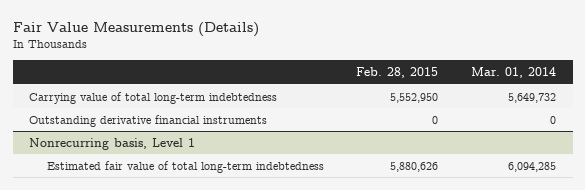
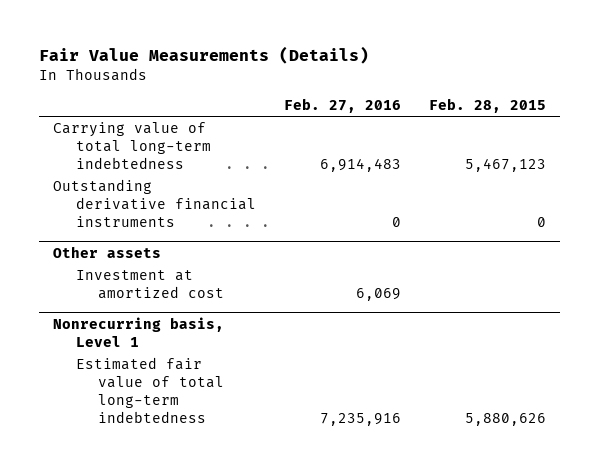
- | Feb. 28, 2015 | Mar. 01, 2014
+ | Feb. 27, 2016 | Feb. 28, 2015
- Carrying value of total long-term indebtedness | 5,552,950 | 5,649,732
+ Carrying value of total long-term indebtedness | 6,914,483 | 5,467,123
+ Other assets
+ Investment at amortized cost | 6,069 |

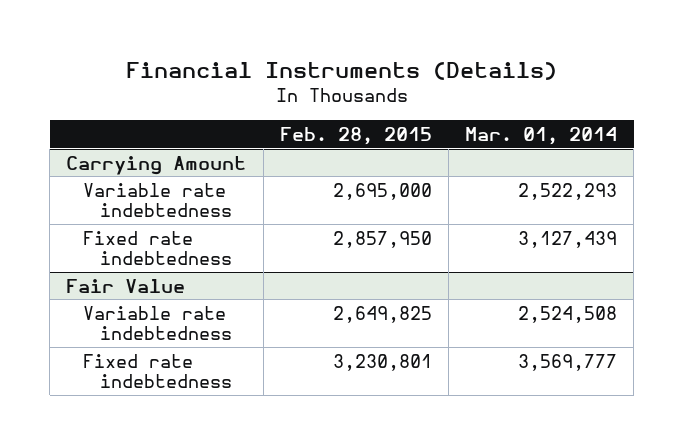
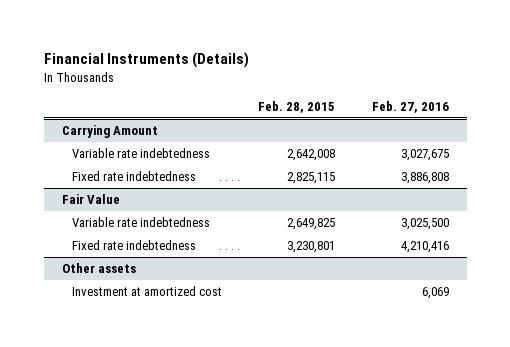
- | Feb. 28, 2015 | Mar. 01, 2014
+ | Feb. 28, 2015 | Feb. 27, 2016
@ Carrying Amount
- Variable rate indebtedness | 2,695,000 | 2,522,293
- Fixed rate indebtedness | 2,857,950 | 3,127,439
+ Variable rate indebtedness | 2,642,008 | 3,027,675
+ Fixed rate indebtedness | 2,825,115 | 3,886,808
+ Other assets
+ Investment at amortized cost | | 6,069

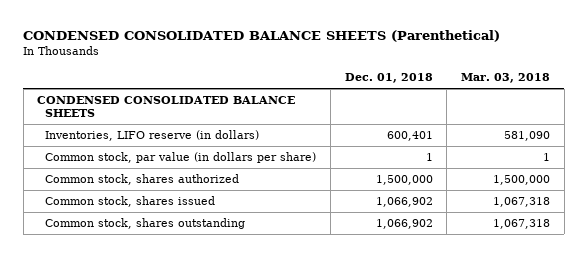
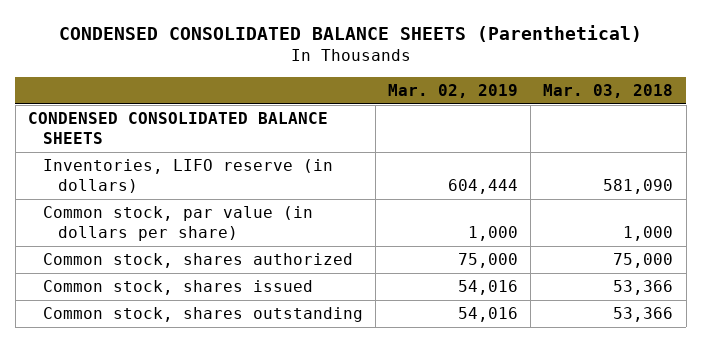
- | Dec. 01, 2018 | Mar. 03, 2018
+ | Mar. 02, 2019 | Mar. 03, 2018
- Common stock, par value (in dollars per share) | 1 | 1
- Common stock, shares authorized | 1,500,000 | 1,500,000
- Common stock, shares issued | 1,066,902 | 1,067,318
- Common stock, shares outstanding | 1,066,902 | 1,067,318
+ Common stock, par value (in dollars per share) | 1,000 | 1,000
+ Common stock, shares authorized | 75,000 | 75,000
+ Common stock, shares issued | 54,016 | 53,366
+ Common stock, shares outstanding | 54,016 | 53,366

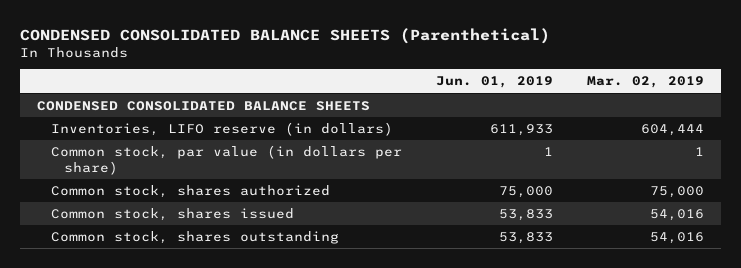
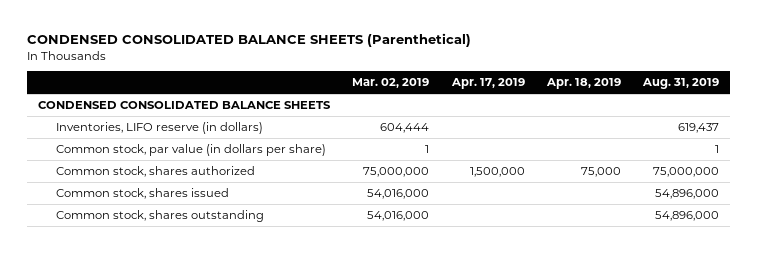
- | Jun. 01, 2019 | Mar. 02, 2019
+ | Mar. 02, 2019 | Apr. 17, 2019 | Apr. 18, 2019 | Aug. 31, 2019
- Common stock, shares authorized | 75,000 | 75,000
- Common stock, shares issued | 53,833 | 54,016
- Common stock, shares outstanding | 53,833 | 54,016
+ Common stock, shares authorized | 75,000,000 | 1,500,000 | 75,000 | 75,000,000
+ Common stock, shares issued | 54,016,000 | | | 54,896,000
+ Common stock, shares outstanding | 54,016,000 | | | 54,896,000

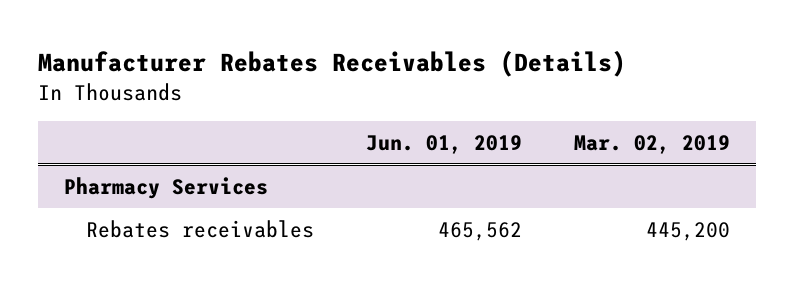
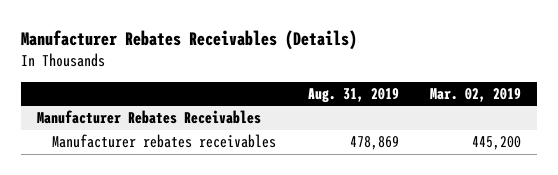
- | Jun. 01, 2019 | Mar. 02, 2019
+ | Aug. 31, 2019 | Mar. 02, 2019
- Pharmacy Services
- Rebates receivables | 465,562 | 445,200
+ Manufacturer Rebates Receivables
+ Manufacturer rebates receivables | 478,869 | 445,200

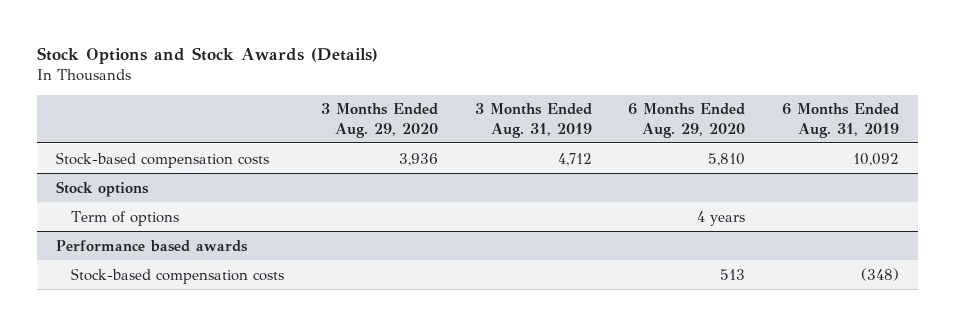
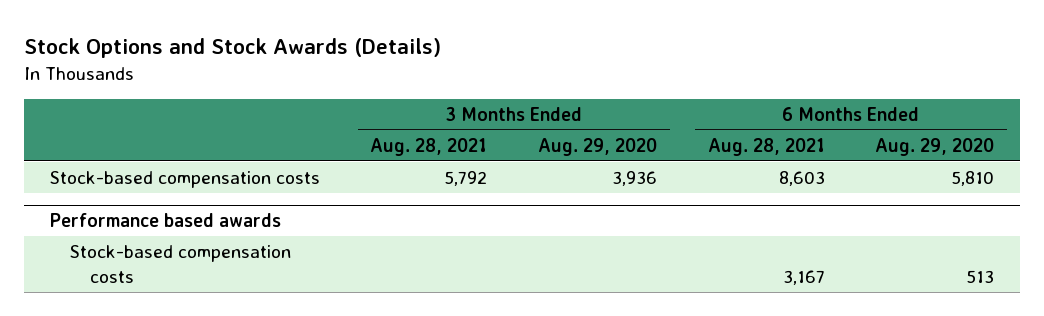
- | 3 Months Ended Aug. 29, 2020 | 3 Months Ended Aug. 31, 2019 | 6 Months Ended Aug. 29, 2020 | 6 Months Ended Aug. 31, 2019
+ | 3 Months Ended Aug. 28, 2021 | 3 Months Ended Aug. 29, 2020 | 6 Months Ended Aug. 28, 2021 | 6 Months Ended Aug. 29, 2020
- Stock options
- Term of options | | | 4 years |

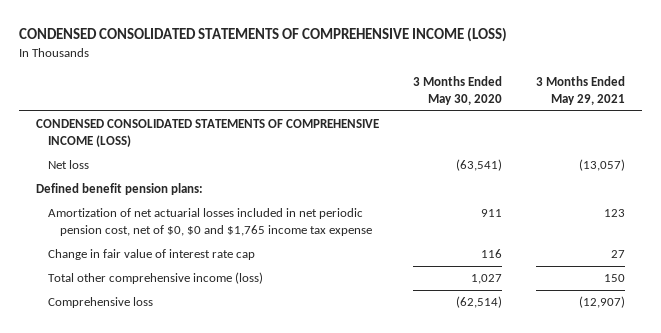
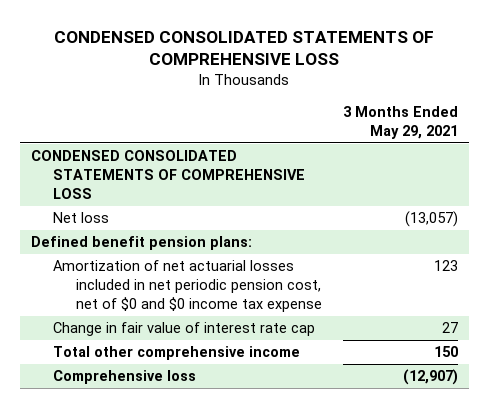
- CONDENSED CONSOLIDATED STATEMENTS OF COMPREHENSIVE INCOME (LOSS)
+ CONDENSED CONSOLIDATED STATEMENTS OF COMPREHENSIVE LOSS
- | 3 Months Ended May 30, 2020 | 3 Months Ended May 29, 2021
+ | 3 Months Ended May 29, 2021
- CONDENSED CONSOLIDATED STATEMENTS OF COMPREHENSIVE INCOME (LOSS)
+ CONDENSED CONSOLIDATED STATEMENTS OF COMPREHENSIVE LOSS
- Amortization of net actuarial losses included in net periodic pension cost, net of $0, $0 and $1,765 income tax expense | 911 | 123
+ Amortization of net actuarial losses included in net periodic pension cost, net of $0 and $0 income tax expense | 123
- Total other comprehensive income (loss) | 1,027 | 150
+ Total other comprehensive income | 150

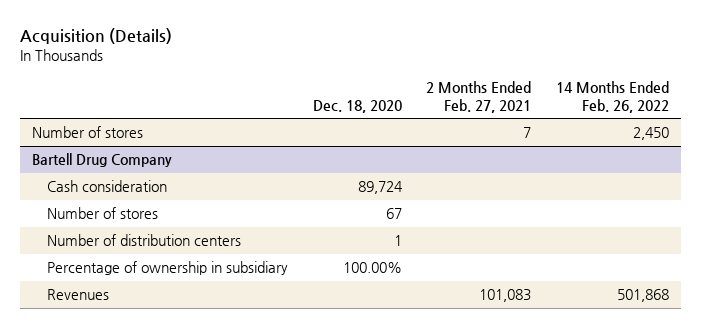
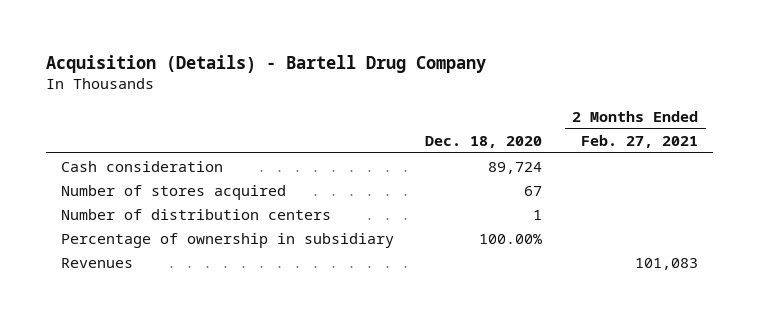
- Acquisition (Details)
+ Acquisition (Details) - Bartell Drug Company
- | Dec. 18, 2020 | 2 Months Ended Feb. 27, 2021 | 14 Months Ended Feb. 26, 2022
+ | Dec. 18, 2020 | 2 Months Ended Feb. 27, 2021
- Number of stores | | 7 | 2,450
- Bartell Drug Company
- Number of stores | 67 | |
+ Number of stores acquired | 67 |

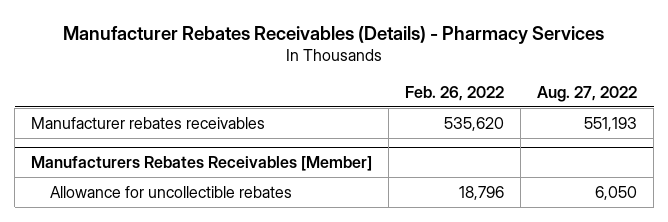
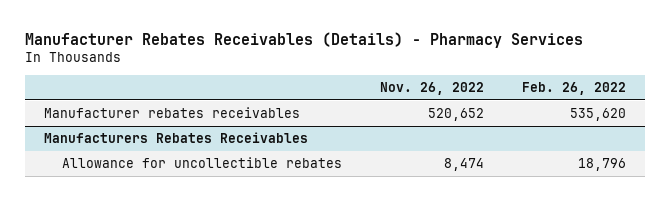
- | Feb. 26, 2022 | Aug. 27, 2022
+ | Nov. 26, 2022 | Feb. 26, 2022
- Manufacturers Rebates Receivables [Member]
+ Manufacturers Rebates Receivables

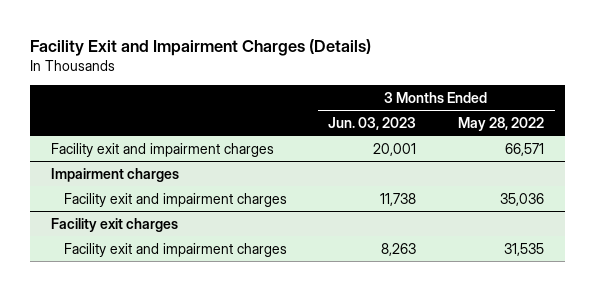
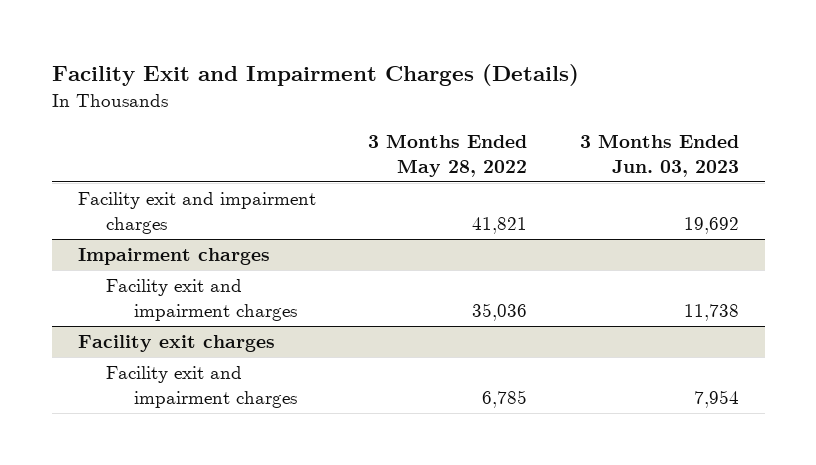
- | 3 Months Ended Jun. 03, 2023 | 3 Months Ended May 28, 2022
+ | 3 Months Ended May 28, 2022 | 3 Months Ended Jun. 03, 2023
- Facility exit and impairment charges | 20,001 | 66,571
+ Facility exit and impairment charges | 41,821 | 19,692
@ Facility exit charges
- Facility exit and impairment charges | 8,263 | 31,535
+ Facility exit and impairment charges | 6,785 | 7,954

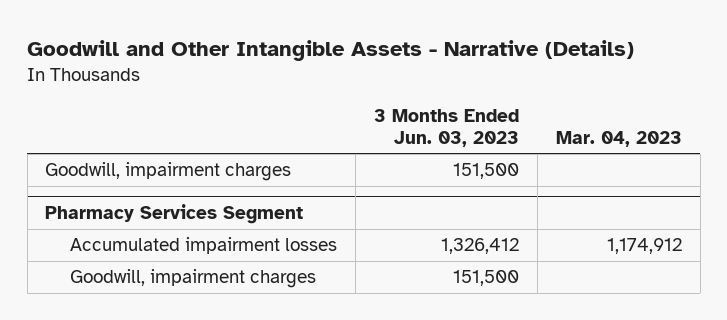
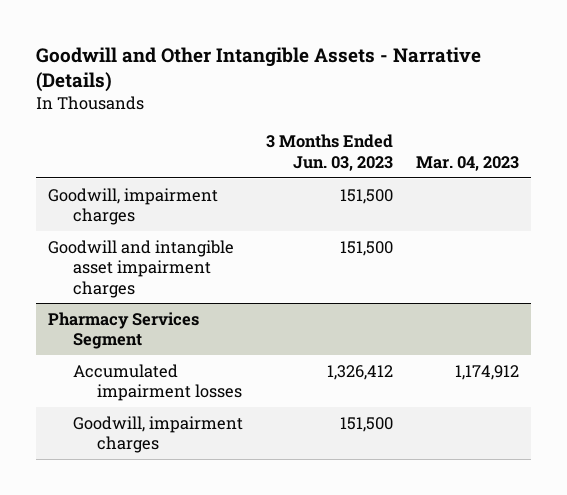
+ Goodwill and intangible asset impairment charges | 151,500 |

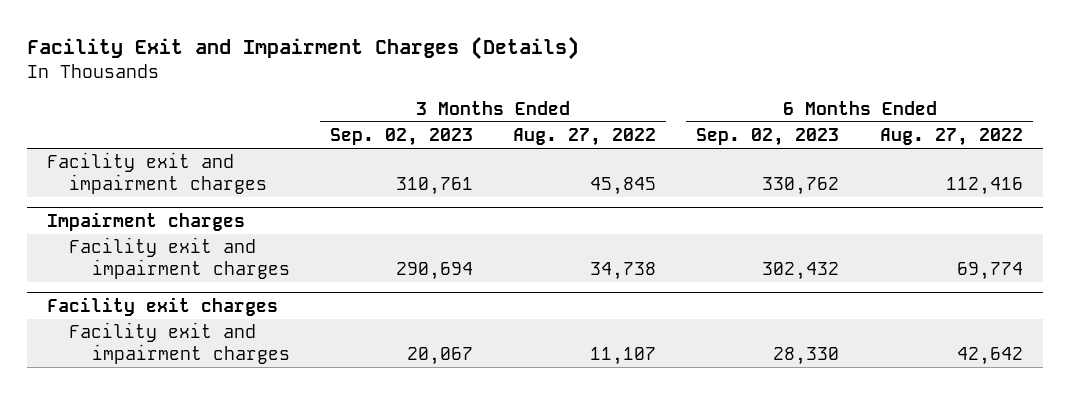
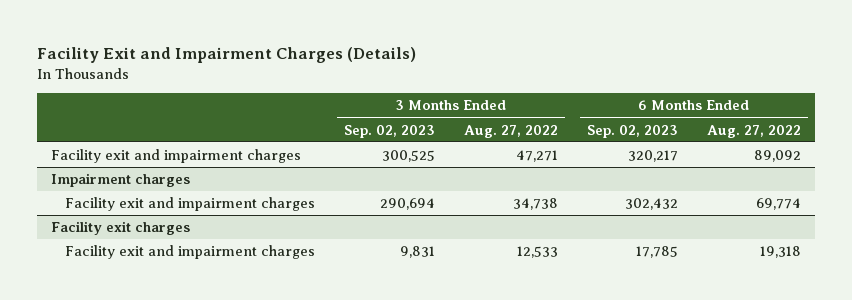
- Facility exit and impairment charges | 310,761 | 45,845 | 330,762 | 112,416
+ Facility exit and impairment charges | 300,525 | 47,271 | 320,217 | 89,092
@ Facility exit charges
- Facility exit and impairment charges | 20,067 | 11,107 | 28,330 | 42,642
+ Facility exit and impairment charges | 9,831 | 12,533 | 17,785 | 19,318

